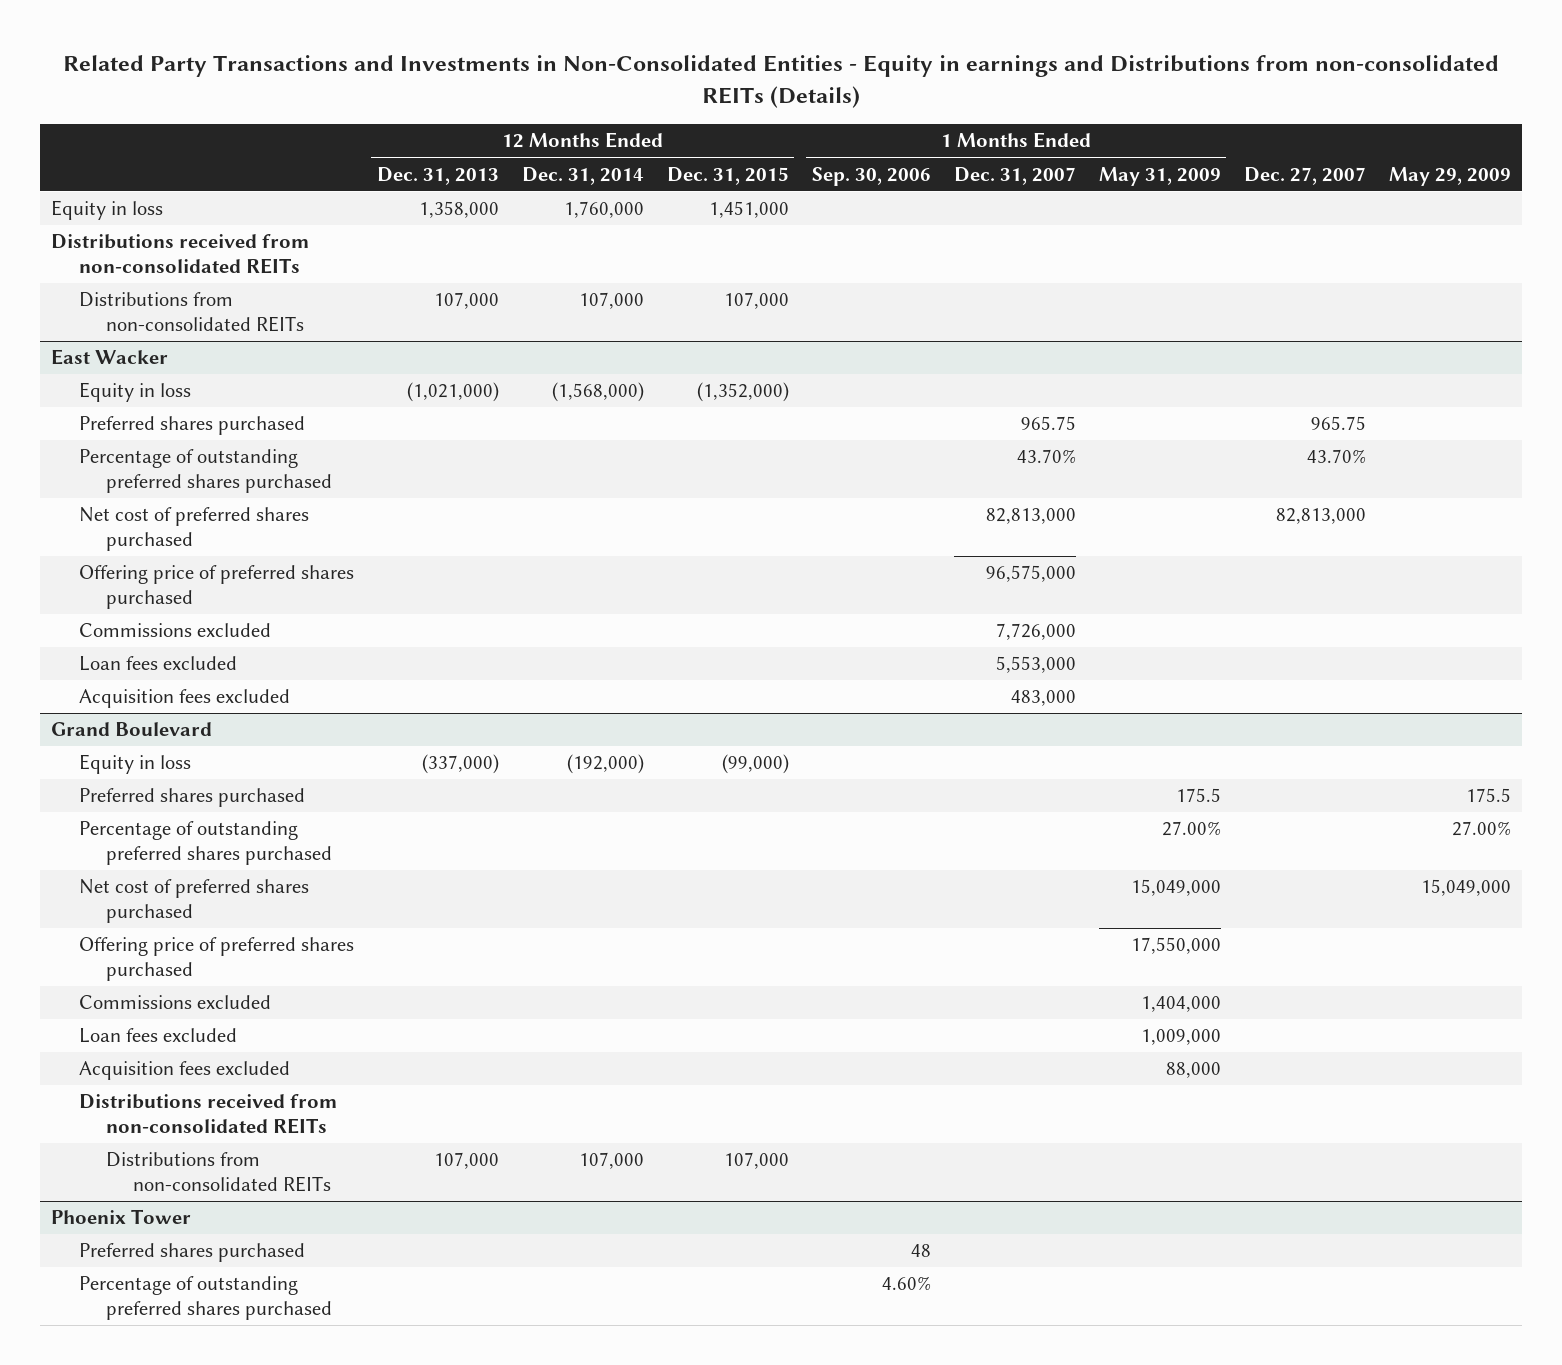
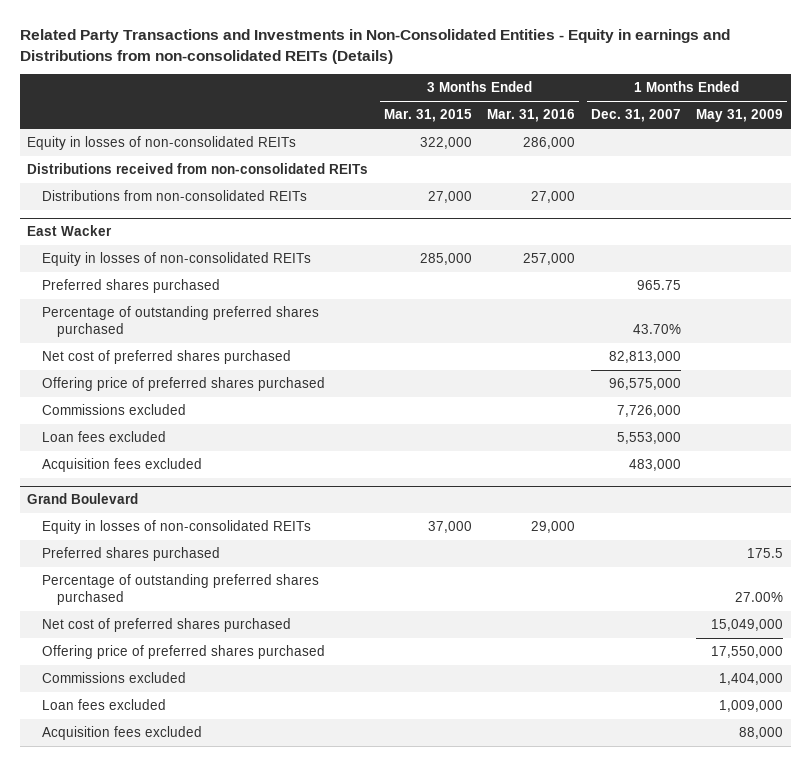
- | 12 Months Ended Dec. 31, 2013 | 12 Months Ended Dec. 31, 2014 | 12 Months Ended Dec. 31, 2015 | 1 Months Ended Sep. 30, 2006 | 1 Months Ended Dec. 31, 2007 | 1 Months Ended May 31, 2009 | Dec. 27, 2007 | May 29, 2009
+ | 3 Months Ended Mar. 31, 2015 | 3 Months Ended Mar. 31, 2016 | 1 Months Ended Dec. 31, 2007 | 1 Months Ended May 31, 2009
- Equity in loss | 1,358,000 | 1,760,000 | 1,451,000 | | | | |
+ Equity in losses of non-consolidated REITs | 322,000 | 286,000 | |
@ East Wacker
- Equity in loss | (1,021,000) | (1,568,000) | (1,352,000) | | | | |
+ Equity in losses of non-consolidated REITs | 285,000 | 257,000 | |
@ Grand Boulevard
- Equity in loss | (337,000) | (192,000) | (99,000) | | | | |
+ Equity in losses of non-consolidated REITs | 37,000 | 29,000 | |
- Distributions received from non-consolidated REITs
- Distributions from non-consolidated REITs | 107,000 | 107,000 | 107,000 | | | | |
- Phoenix Tower
- Preferred shares purchased | | | | 48 | | | |
- Percentage of outstanding preferred shares purchased | | | | 4.60% | | | |

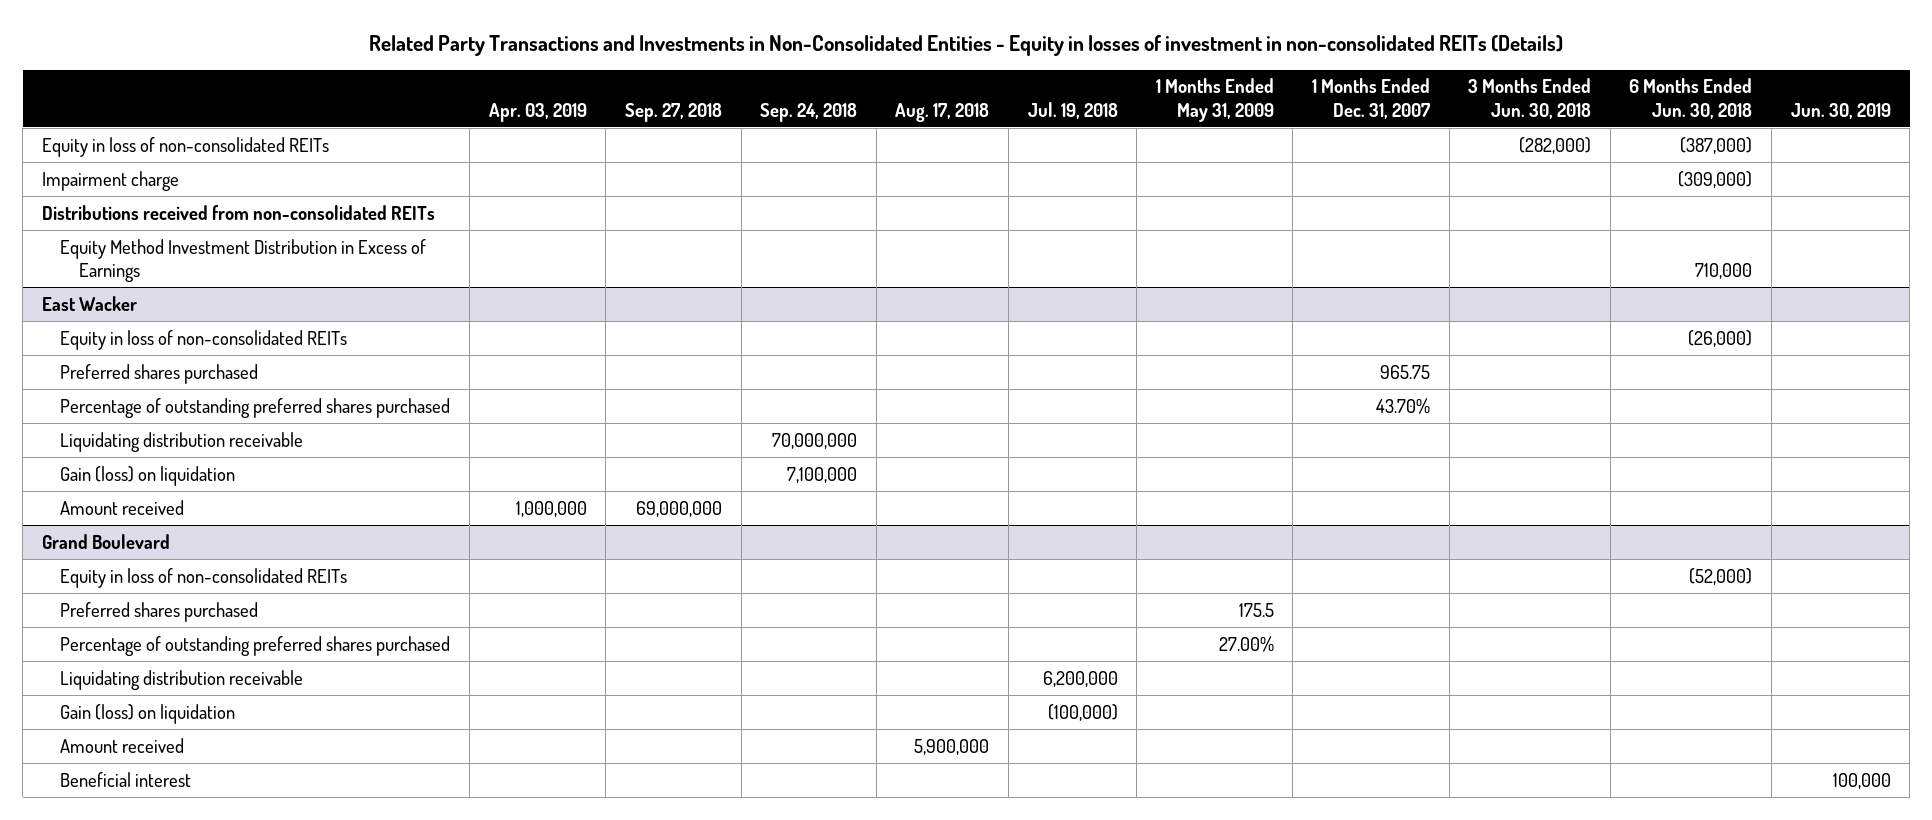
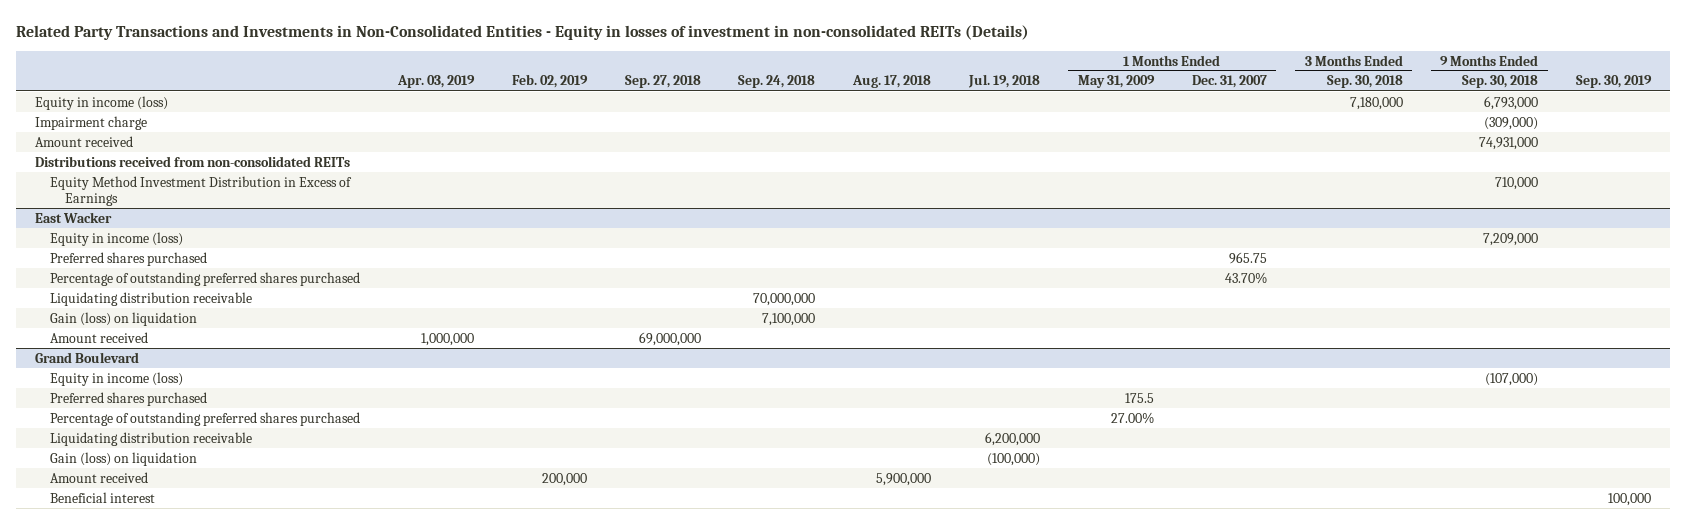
- | Apr. 03, 2019 | Sep. 27, 2018 | Sep. 24, 2018 | Aug. 17, 2018 | Jul. 19, 2018 | 1 Months Ended May 31, 2009 | 1 Months Ended Dec. 31, 2007 | 3 Months Ended Jun. 30, 2018 | 6 Months Ended Jun. 30, 2018 | Jun. 30, 2019
+ | Apr. 03, 2019 | Feb. 02, 2019 | Sep. 27, 2018 | Sep. 24, 2018 | Aug. 17, 2018 | Jul. 19, 2018 | 1 Months Ended May 31, 2009 | 1 Months Ended Dec. 31, 2007 | 3 Months Ended Sep. 30, 2018 | 9 Months Ended Sep. 30, 2018 | Sep. 30, 2019
- Equity in loss of non-consolidated REITs | | | | | | | | (282,000) | (387,000) |
+ Equity in income (loss) | | | | | | | | | 7,180,000 | 6,793,000 |
+ Amount received | | | | | | | | | | 74,931,000 |
@ East Wacker
- Equity in loss of non-consolidated REITs | | | | | | | | | (26,000) |
+ Equity in income (loss) | | | | | | | | | | 7,209,000 |
@ Grand Boulevard
- Equity in loss of non-consolidated REITs | | | | | | | | | (52,000) |
+ Equity in income (loss) | | | | | | | | | | (107,000) |

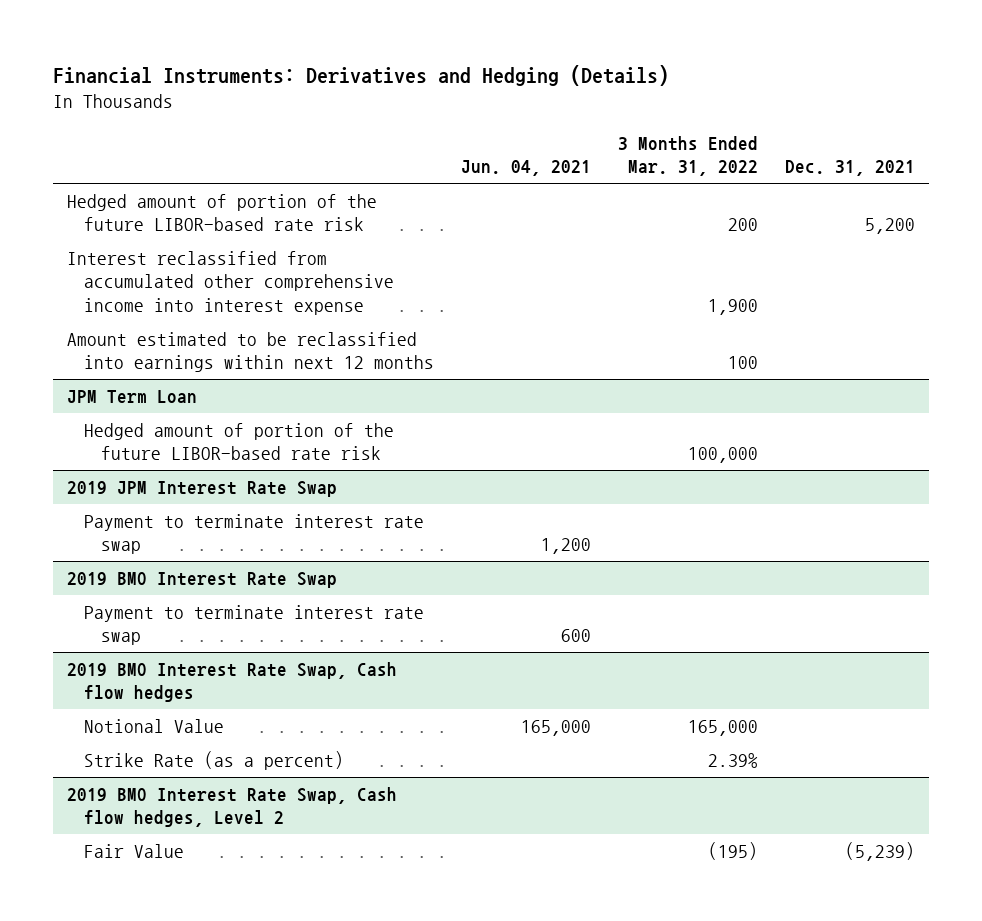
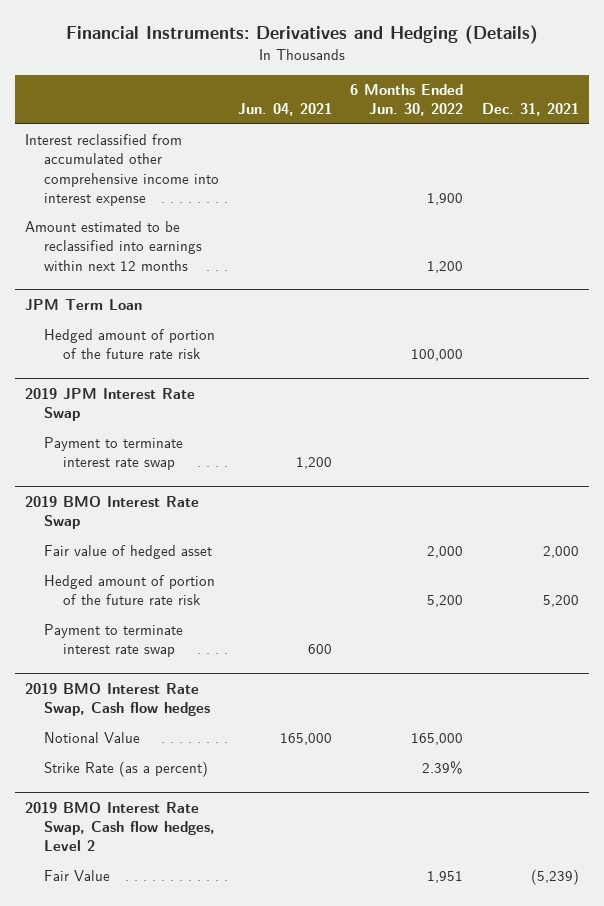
- | Jun. 04, 2021 | 3 Months Ended Mar. 31, 2022 | Dec. 31, 2021
+ | Jun. 04, 2021 | 6 Months Ended Jun. 30, 2022 | Dec. 31, 2021
- Hedged amount of portion of the future LIBOR-based rate risk | | 200 | 5,200
@ JPM Term Loan
- Hedged amount of portion of the future LIBOR-based rate risk | | 100,000 |
+ Hedged amount of portion of the future rate risk | | 100,000 |
@ 2019 BMO Interest Rate Swap
+ Fair value of hedged asset | | 2,000 | 2,000
+ Hedged amount of portion of the future rate risk | | 5,200 | 5,200

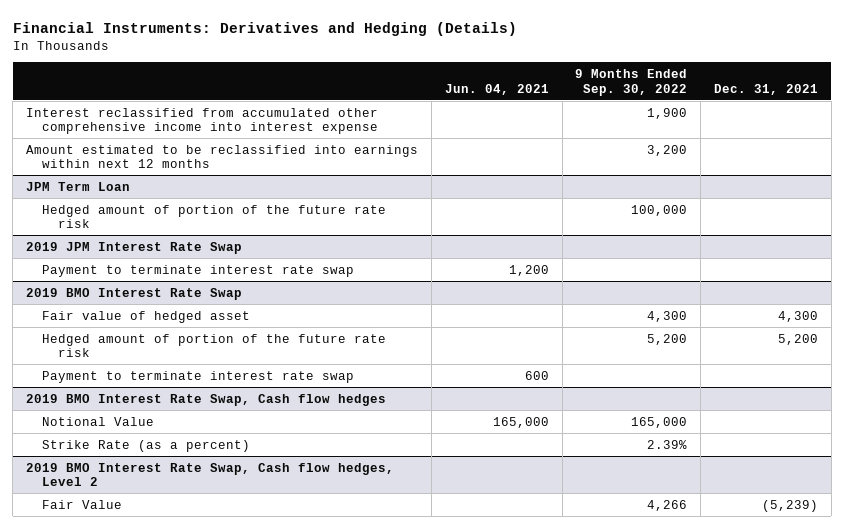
- | Jun. 04, 2021 | 6 Months Ended Jun. 30, 2022 | Dec. 31, 2021
+ | Jun. 04, 2021 | 9 Months Ended Sep. 30, 2022 | Dec. 31, 2021
@ 2019 BMO Interest Rate Swap
- Fair value of hedged asset | | 2,000 | 2,000
+ Fair value of hedged asset | | 4,300 | 4,300

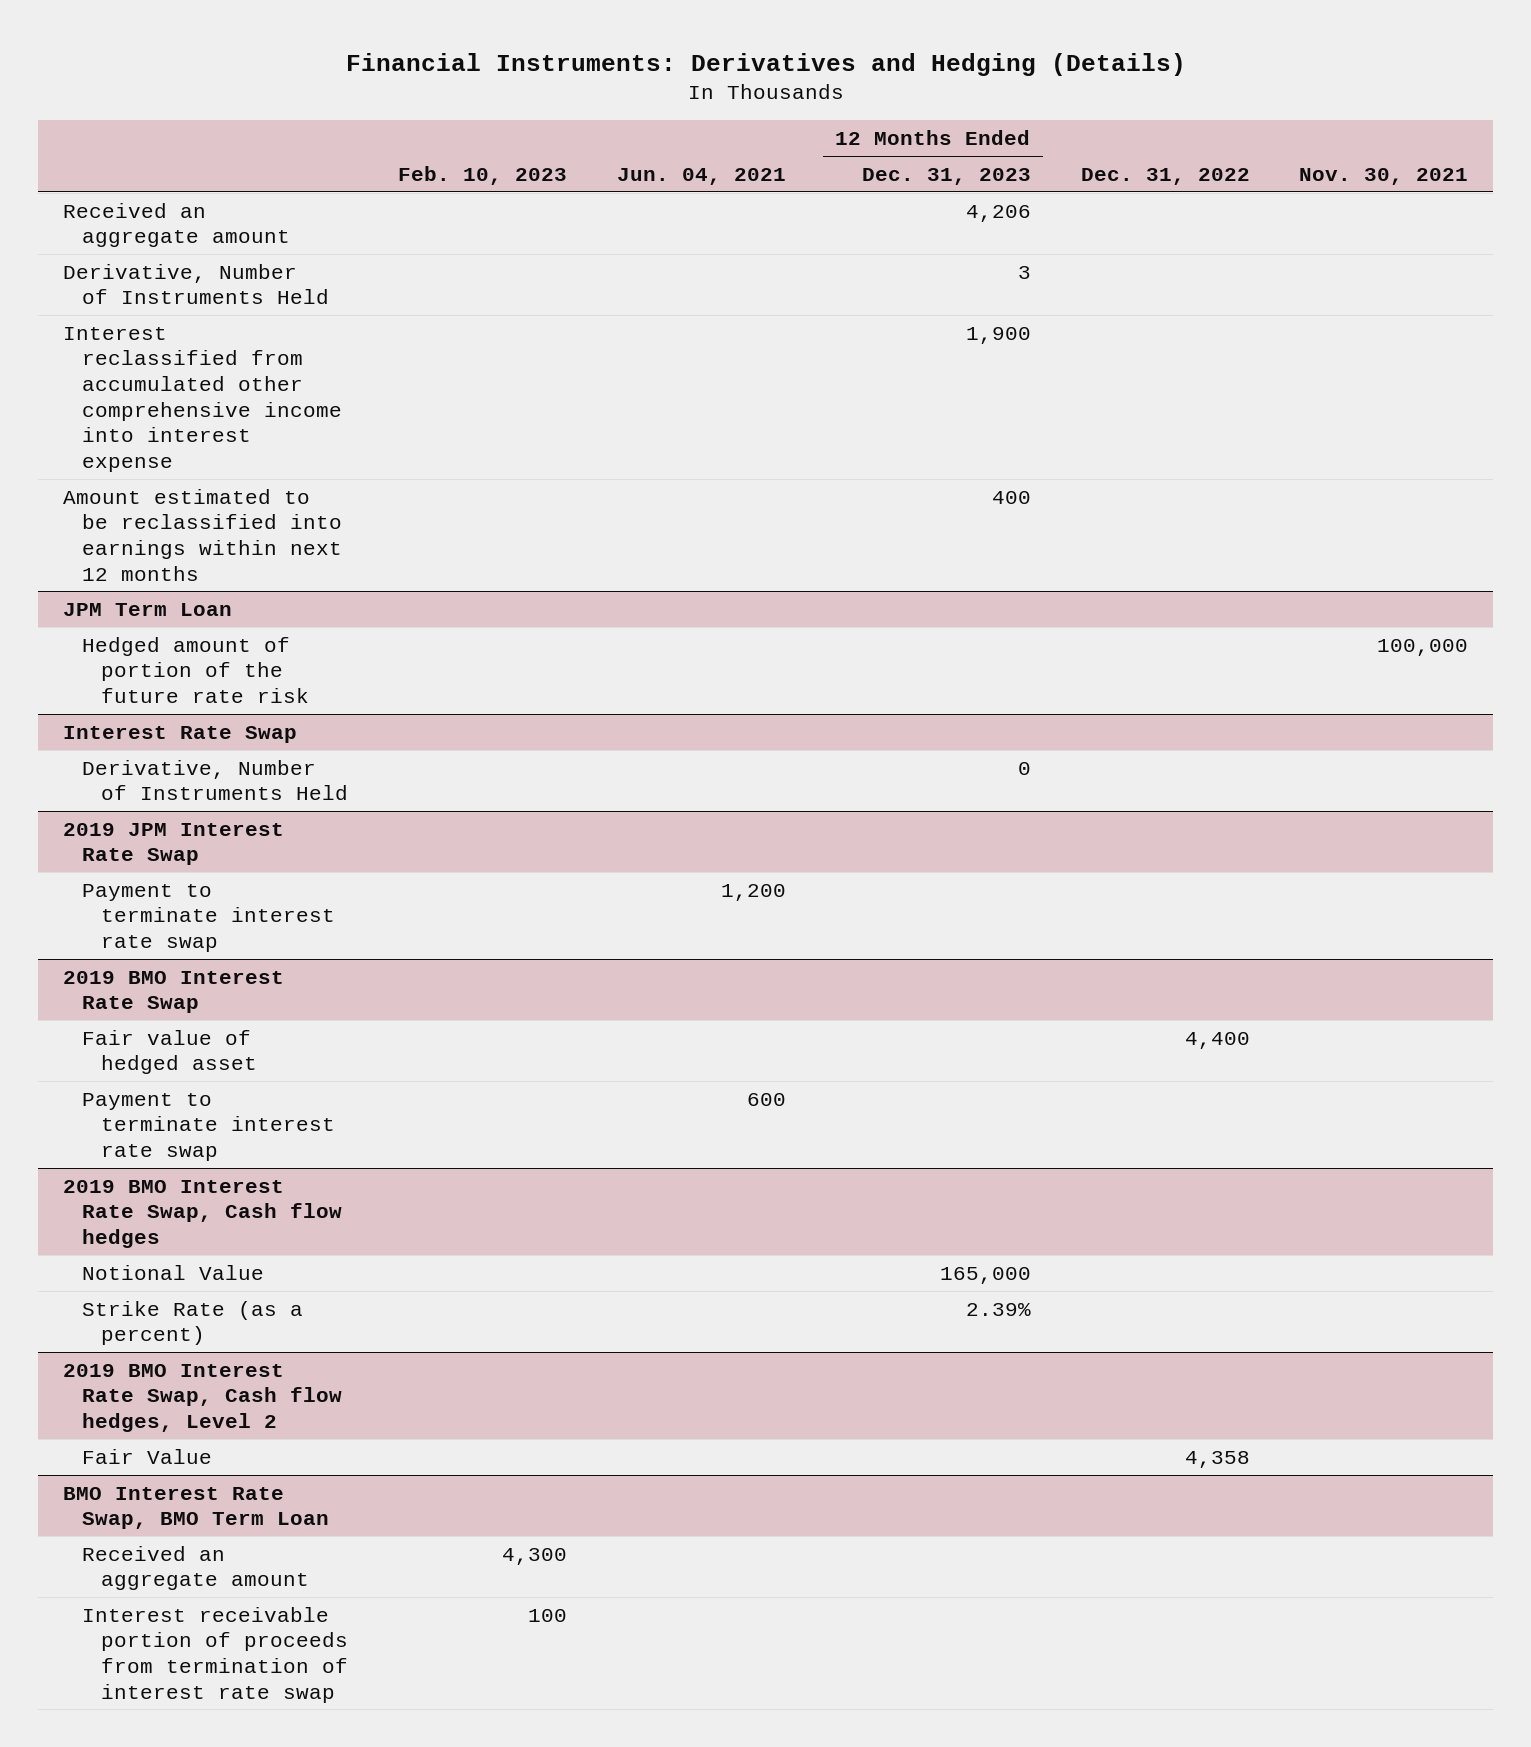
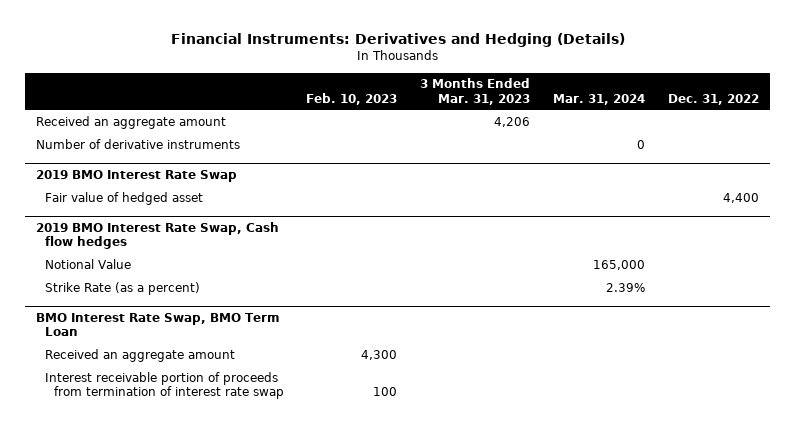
- | Feb. 10, 2023 | Jun. 04, 2021 | 12 Months Ended Dec. 31, 2023 | Dec. 31, 2022 | Nov. 30, 2021
+ | Feb. 10, 2023 | 3 Months Ended Mar. 31, 2023 | Mar. 31, 2024 | Dec. 31, 2022
- Derivative, Number of Instruments Held | | | 3 | |
- Interest reclassified from accumulated other comprehensive income into interest expense | | | 1,900 | |
- Amount estimated to be reclassified into earnings within next 12 months | | | 400 | |
- JPM Term Loan
- Hedged amount of portion of the future rate risk | | | | | 100,000
- Interest Rate Swap
- Derivative, Number of Instruments Held | | | 0 | |
- 2019 JPM Interest Rate Swap
- Payment to terminate interest rate swap | | 1,200 | | |
+ Number of derivative instruments | | | 0 |
@ 2019 BMO Interest Rate Swap
- Payment to terminate interest rate swap | | 600 | | |
- 2019 BMO Interest Rate Swap, Cash flow hedges, Level 2
- Fair Value | | | | 4,358 |

